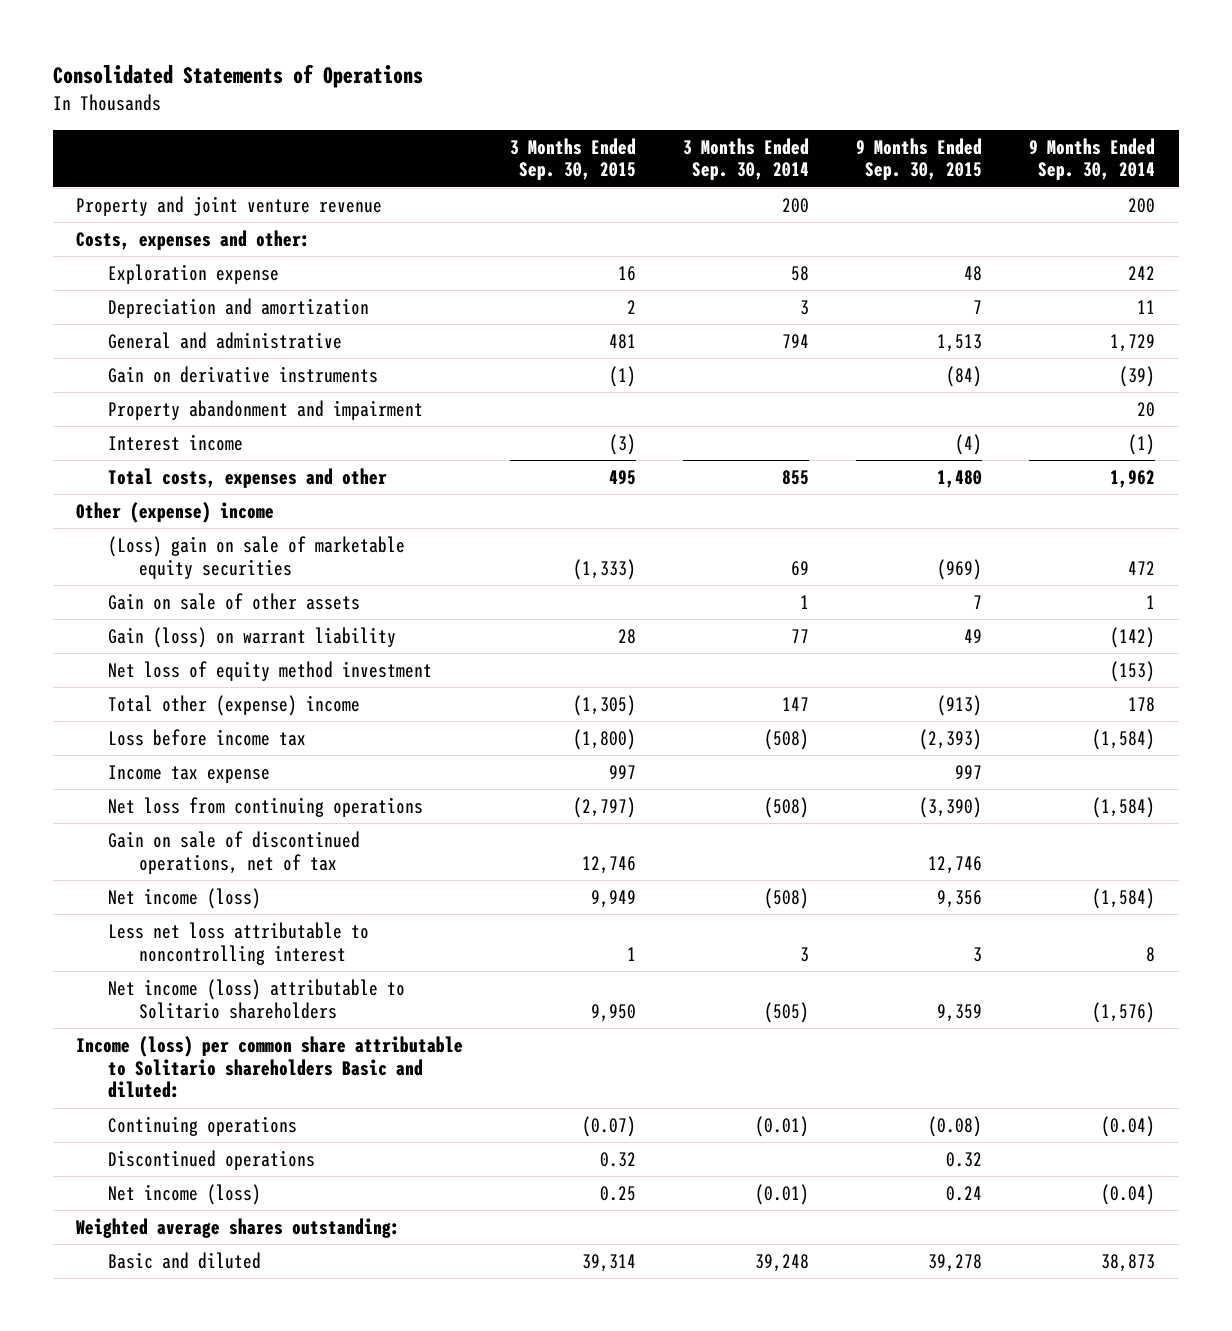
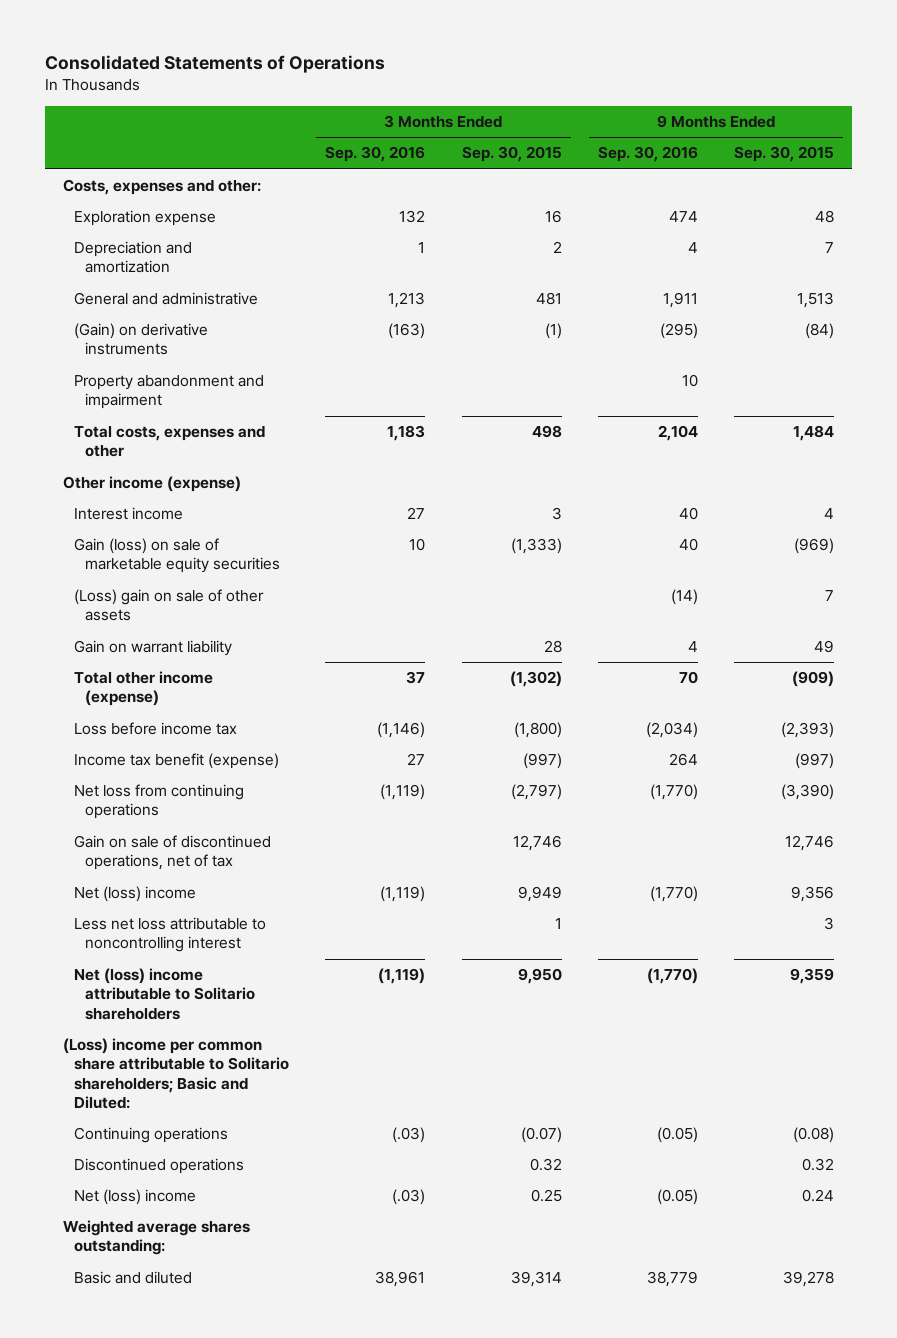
- | 3 Months Ended Sep. 30, 2015 | 3 Months Ended Sep. 30, 2014 | 9 Months Ended Sep. 30, 2015 | 9 Months Ended Sep. 30, 2014
+ | 3 Months Ended Sep. 30, 2016 | 3 Months Ended Sep. 30, 2015 | 9 Months Ended Sep. 30, 2016 | 9 Months Ended Sep. 30, 2015
- Property and joint venture revenue | | 200 | | 200
- Gain on derivative instruments | (1) | | (84) | (39)
+ (Gain) on derivative instruments | (163) | (1) | (295) | (84)
- Interest income | (3) | | (4) | (1)
- Total costs, expenses and other | 495 | 855 | 1,480 | 1,962
- Other (expense) income
- (Loss) gain on sale of marketable equity securities | (1,333) | 69 | (969) | 472
- Gain on sale of other assets | | 1 | 7 | 1
- Gain (loss) on warrant liability | 28 | 77 | 49 | (142)
- Net loss of equity method investment | | | | (153)
- Total other (expense) income | (1,305) | 147 | (913) | 178
+ Total costs, expenses and other | 1,183 | 498 | 2,104 | 1,484
+ Other income (expense)
+ Interest income | 27 | 3 | 40 | 4
+ Gain (loss) on sale of marketable equity securities | 10 | (1,333) | 40 | (969)
+ (Loss) gain on sale of other assets | | | (14) | 7
+ Gain on warrant liability | | 28 | 4 | 49
+ Total other income (expense) | 37 | (1,302) | 70 | (909)
- Income tax expense | 997 | | 997 |
+ Income tax benefit (expense) | 27 | (997) | 264 | (997)
- Net income (loss) | 9,949 | (508) | 9,356 | (1,584)
+ Net (loss) income | (1,119) | 9,949 | (1,770) | 9,356
- Net income (loss) attributable to Solitario shareholders | 9,950 | (505) | 9,359 | (1,576)
- Income (loss) per common share attributable to Solitario shareholders Basic and diluted:
+ Net (loss) income attributable to Solitario shareholders | (1,119) | 9,950 | (1,770) | 9,359
+ (Loss) income per common share attributable to Solitario shareholders; Basic and Diluted:
- Net income (loss) | 0.25 | (0.01) | 0.24 | (0.04)
+ Net (loss) income | (.03) | 0.25 | (0.05) | 0.24

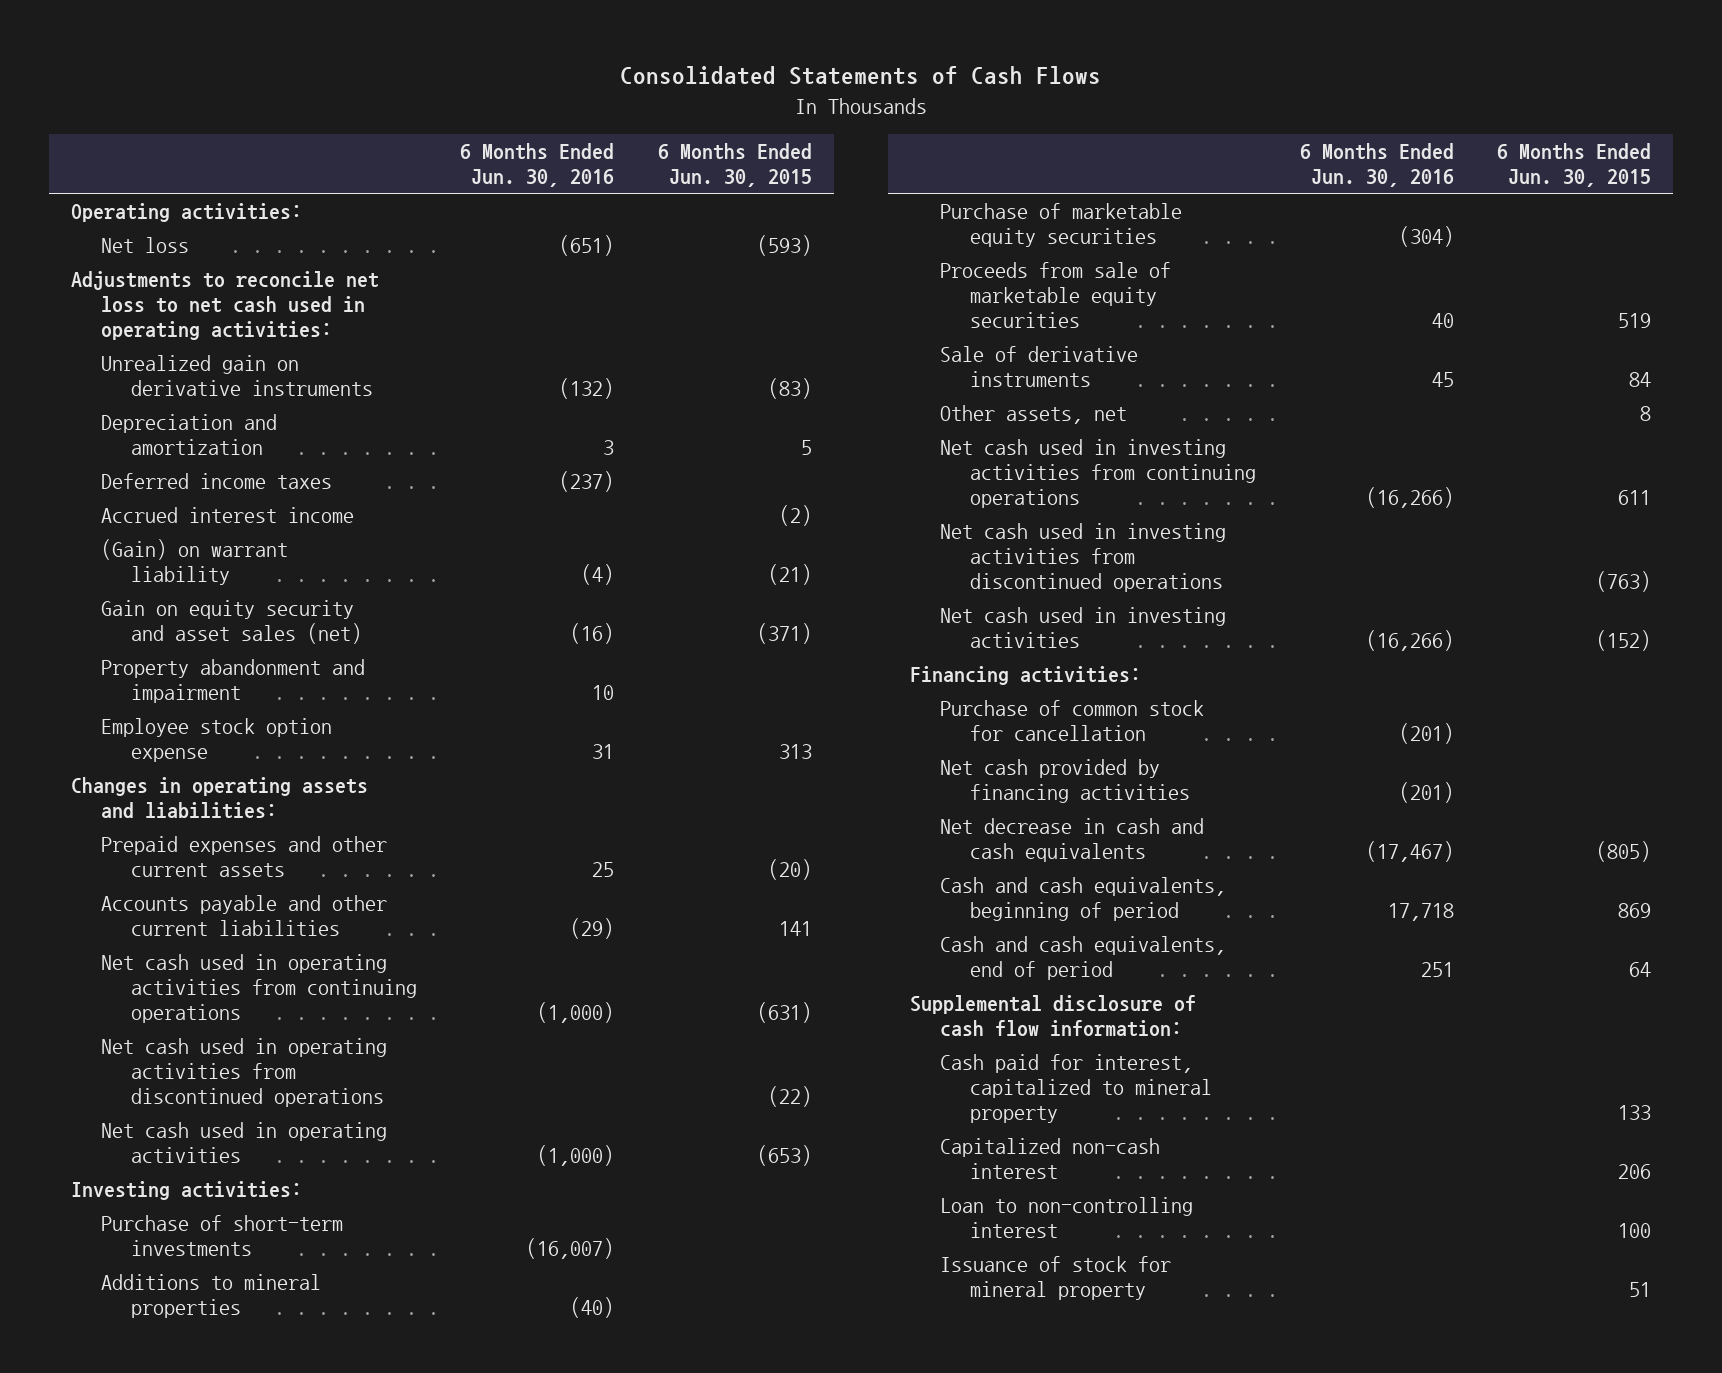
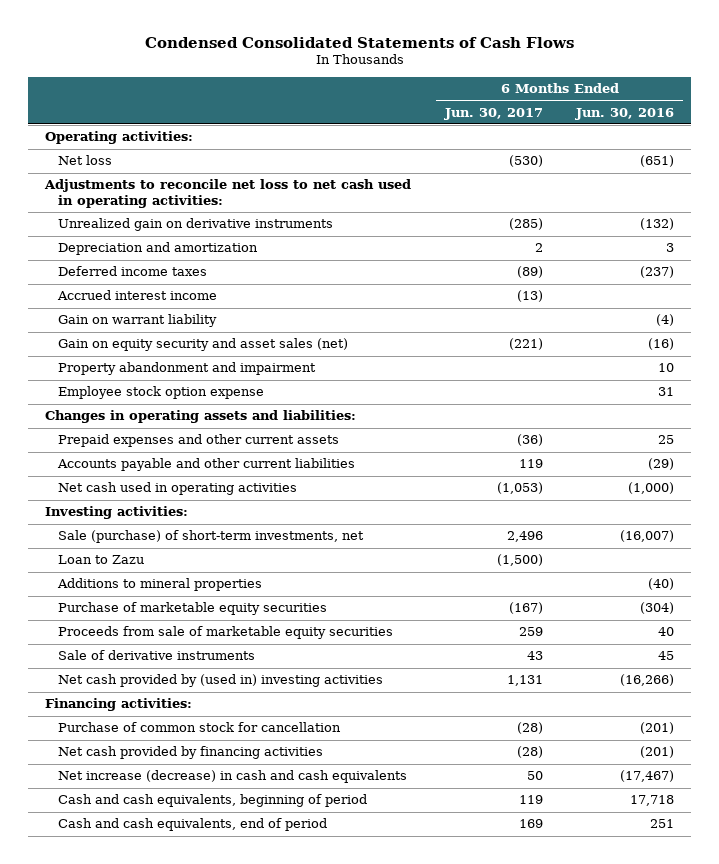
- Consolidated Statements of Cash Flows
+ Condensed Consolidated Statements of Cash Flows
- | 6 Months Ended Jun. 30, 2016 | 6 Months Ended Jun. 30, 2015
+ | 6 Months Ended Jun. 30, 2017 | 6 Months Ended Jun. 30, 2016
- (Gain) on warrant liability | (4) | (21)
+ Gain on warrant liability | | (4)
- Net cash used in operating activities from continuing operations | (1,000) | (631)
- Net cash used in operating activities from discontinued operations | | (22)
- Purchase of short-term investments | (16,007) |
+ Sale (purchase) of short-term investments, net | 2,496 | (16,007)
+ Loan to Zazu | (1,500) |
- Other assets, net | | 8
- Net cash used in investing activities from continuing operations | (16,266) | 611
- Net cash used in investing activities from discontinued operations | | (763)
- Net cash used in investing activities | (16,266) | (152)
+ Net cash provided by (used in) investing activities | 1,131 | (16,266)
- Net decrease in cash and cash equivalents | (17,467) | (805)
+ Net increase (decrease) in cash and cash equivalents | 50 | (17,467)
- Supplemental disclosure of cash flow information:
- Cash paid for interest, capitalized to mineral property | | 133
- Capitalized non-cash interest | | 206
- Loan to non-controlling interest | | 100
- Issuance of stock for mineral property | | 51

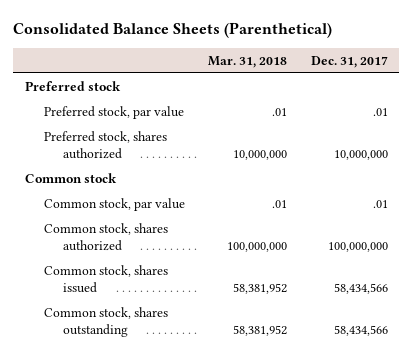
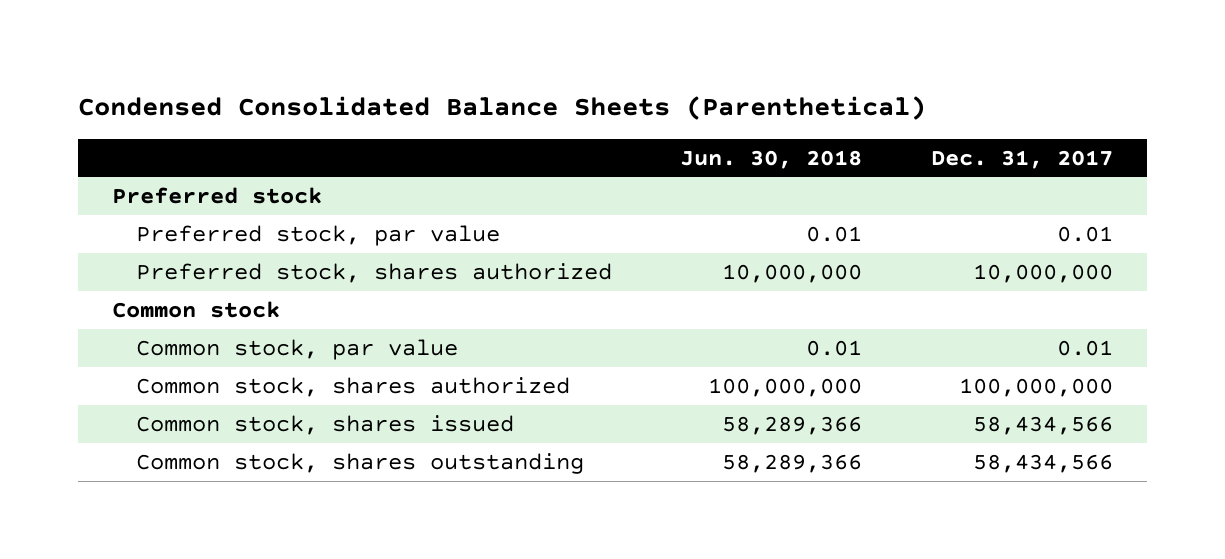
- Consolidated Balance Sheets (Parenthetical)
+ Condensed Consolidated Balance Sheets (Parenthetical)
- | Mar. 31, 2018 | Dec. 31, 2017
+ | Jun. 30, 2018 | Dec. 31, 2017
- Preferred stock, par value | .01 | .01
+ Preferred stock, par value | 0.01 | 0.01
- Common stock, par value | .01 | .01
+ Common stock, par value | 0.01 | 0.01

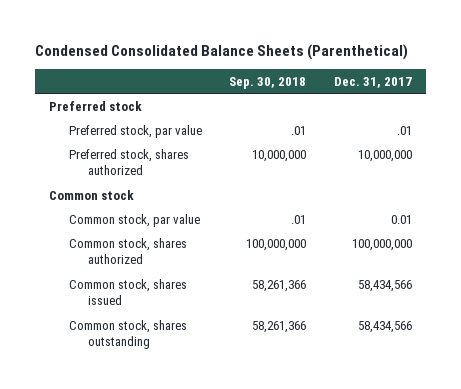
- | Jun. 30, 2018 | Dec. 31, 2017
+ | Sep. 30, 2018 | Dec. 31, 2017
- Preferred stock, par value | 0.01 | 0.01
+ Preferred stock, par value | .01 | .01

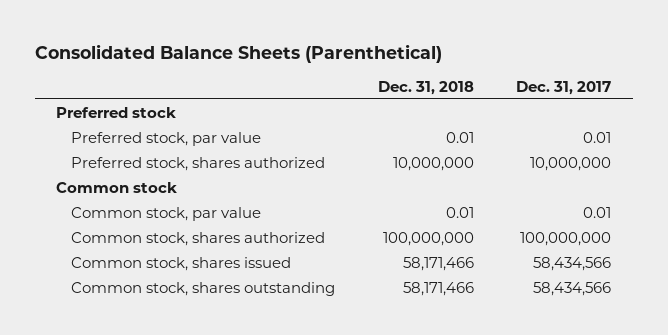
- Condensed Consolidated Balance Sheets (Parenthetical)
+ Consolidated Balance Sheets (Parenthetical)
- | Sep. 30, 2018 | Dec. 31, 2017
+ | Dec. 31, 2018 | Dec. 31, 2017
- Preferred stock, par value | .01 | .01
+ Preferred stock, par value | 0.01 | 0.01

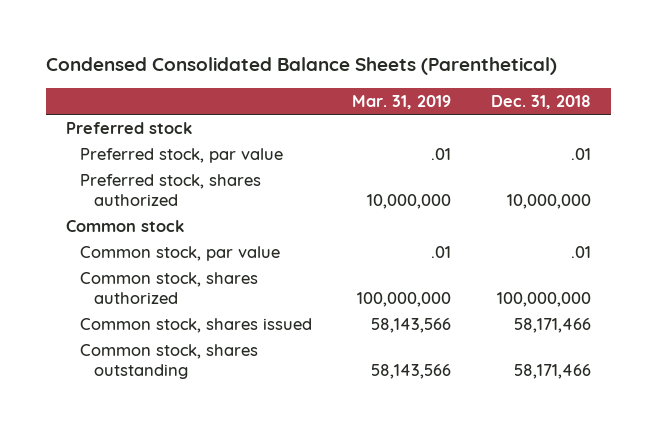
- Consolidated Balance Sheets (Parenthetical)
+ Condensed Consolidated Balance Sheets (Parenthetical)
- | Dec. 31, 2018 | Dec. 31, 2017
+ | Mar. 31, 2019 | Dec. 31, 2018
- Preferred stock, par value | 0.01 | 0.01
+ Preferred stock, par value | .01 | .01
- Common stock, par value | 0.01 | 0.01
+ Common stock, par value | .01 | .01

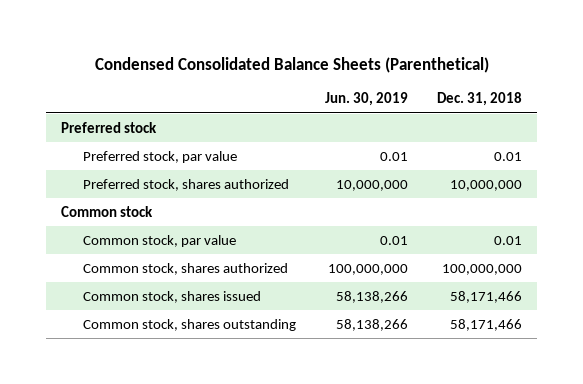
- | Mar. 31, 2019 | Dec. 31, 2018
+ | Jun. 30, 2019 | Dec. 31, 2018
- Preferred stock, par value | .01 | .01
+ Preferred stock, par value | 0.01 | 0.01
- Common stock, par value | .01 | .01
+ Common stock, par value | 0.01 | 0.01

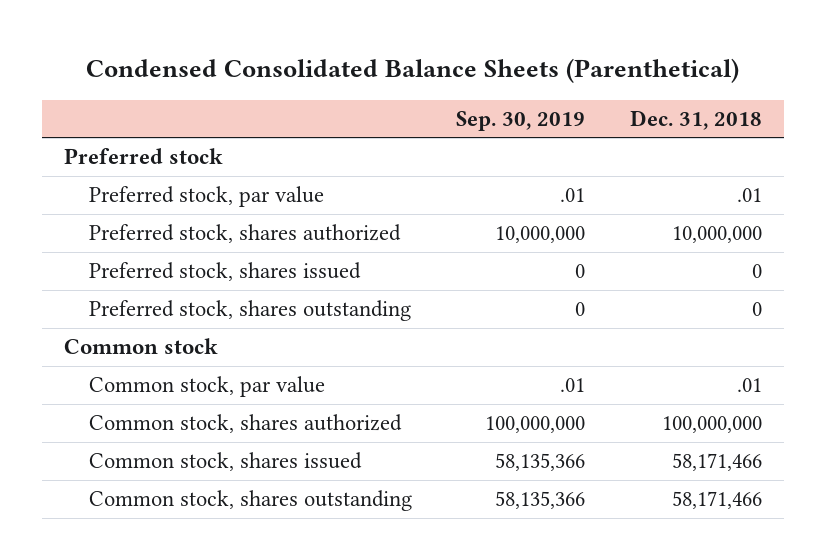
- | Jun. 30, 2019 | Dec. 31, 2018
+ | Sep. 30, 2019 | Dec. 31, 2018
- Preferred stock, par value | 0.01 | 0.01
+ Preferred stock, par value | .01 | .01
+ Preferred stock, shares issued | 0 | 0
+ Preferred stock, shares outstanding | 0 | 0
- Common stock, par value | 0.01 | 0.01
+ Common stock, par value | .01 | .01

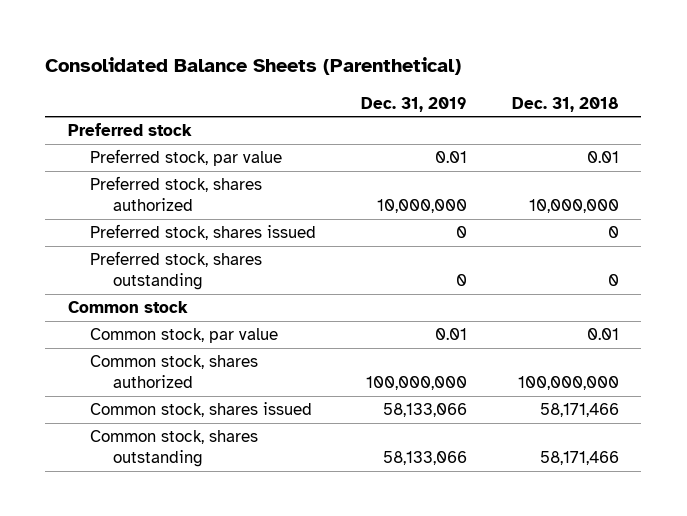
- Condensed Consolidated Balance Sheets (Parenthetical)
+ Consolidated Balance Sheets (Parenthetical)
- | Sep. 30, 2019 | Dec. 31, 2018
+ | Dec. 31, 2019 | Dec. 31, 2018
- Preferred stock, par value | .01 | .01
+ Preferred stock, par value | 0.01 | 0.01
- Common stock, par value | .01 | .01
+ Common stock, par value | 0.01 | 0.01

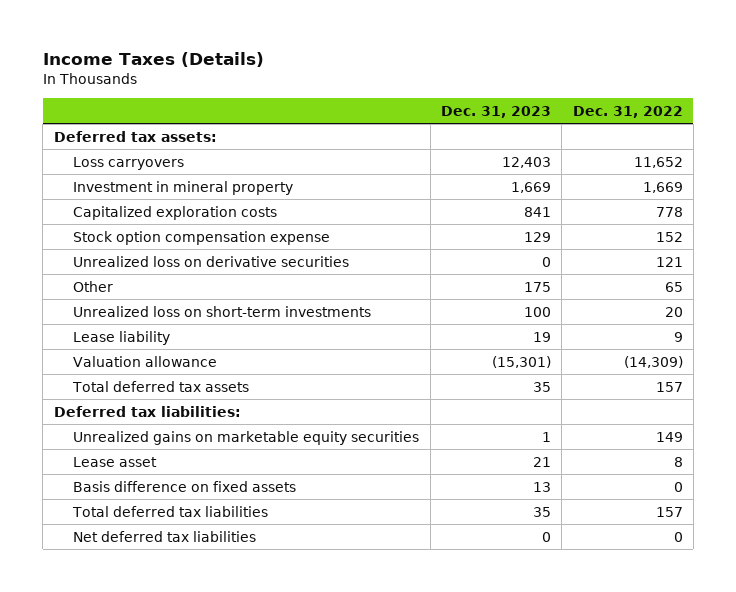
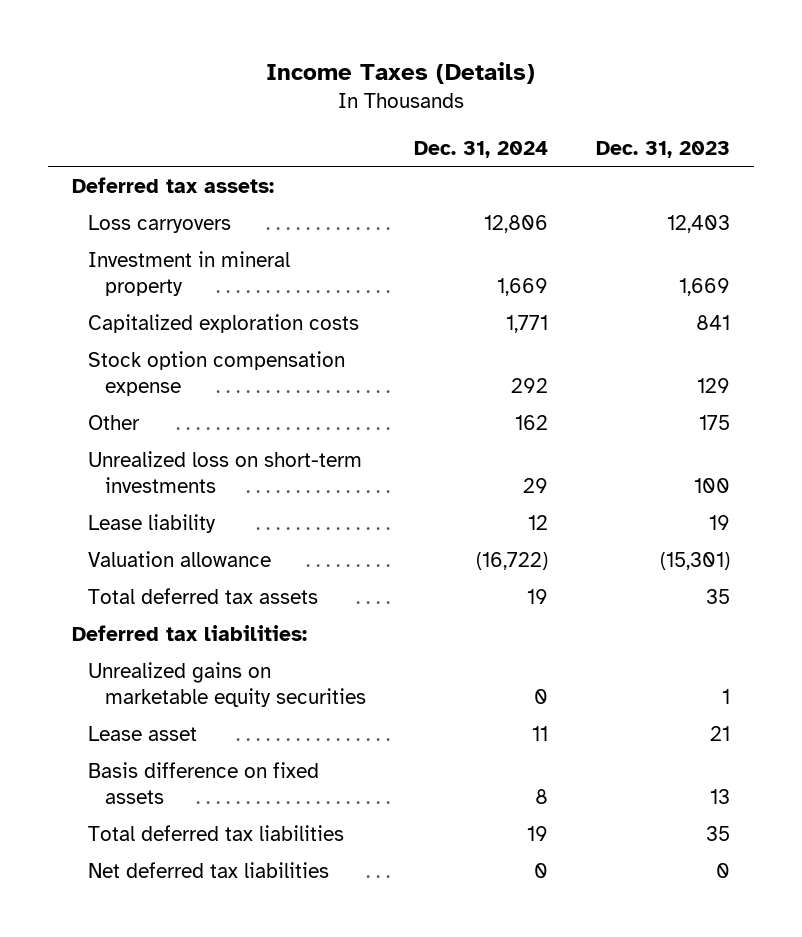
- | Dec. 31, 2023 | Dec. 31, 2022
+ | Dec. 31, 2024 | Dec. 31, 2023
- Unrealized loss on derivative securities | 0 | 121

